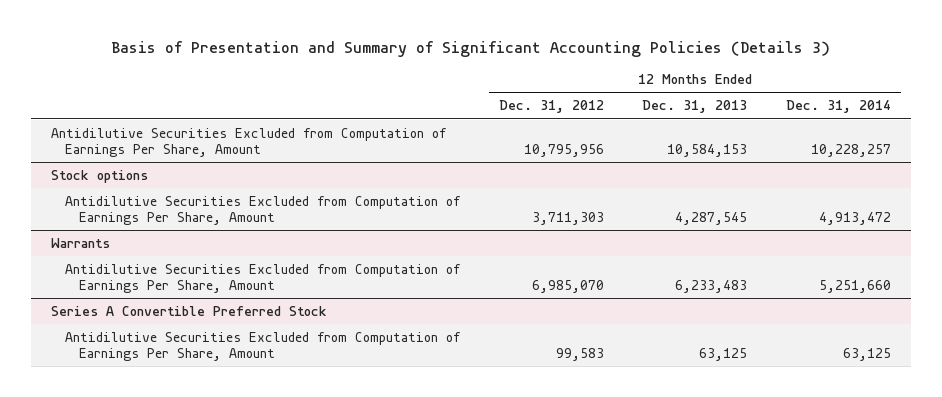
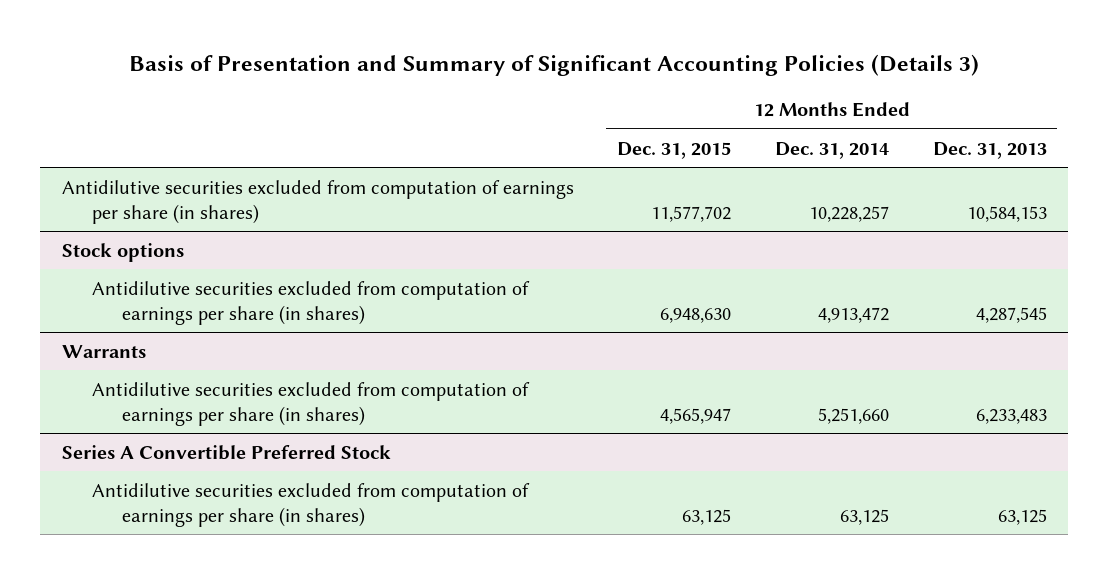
- | 12 Months Ended Dec. 31, 2012 | 12 Months Ended Dec. 31, 2013 | 12 Months Ended Dec. 31, 2014
+ | 12 Months Ended Dec. 31, 2015 | 12 Months Ended Dec. 31, 2014 | 12 Months Ended Dec. 31, 2013
- Antidilutive Securities Excluded from Computation of Earnings Per Share, Amount | 10,795,956 | 10,584,153 | 10,228,257
+ Antidilutive securities excluded from computation of earnings per share (in shares) | 11,577,702 | 10,228,257 | 10,584,153
@ Stock options
- Antidilutive Securities Excluded from Computation of Earnings Per Share, Amount | 3,711,303 | 4,287,545 | 4,913,472
+ Antidilutive securities excluded from computation of earnings per share (in shares) | 6,948,630 | 4,913,472 | 4,287,545
@ Warrants
- Antidilutive Securities Excluded from Computation of Earnings Per Share, Amount | 6,985,070 | 6,233,483 | 5,251,660
+ Antidilutive securities excluded from computation of earnings per share (in shares) | 4,565,947 | 5,251,660 | 6,233,483
@ Series A Convertible Preferred Stock
- Antidilutive Securities Excluded from Computation of Earnings Per Share, Amount | 99,583 | 63,125 | 63,125
+ Antidilutive securities excluded from computation of earnings per share (in shares) | 63,125 | 63,125 | 63,125

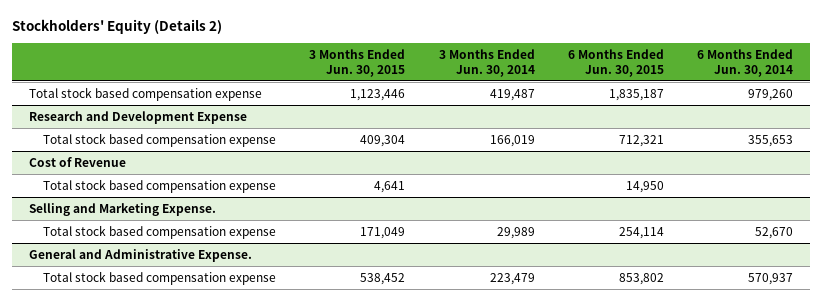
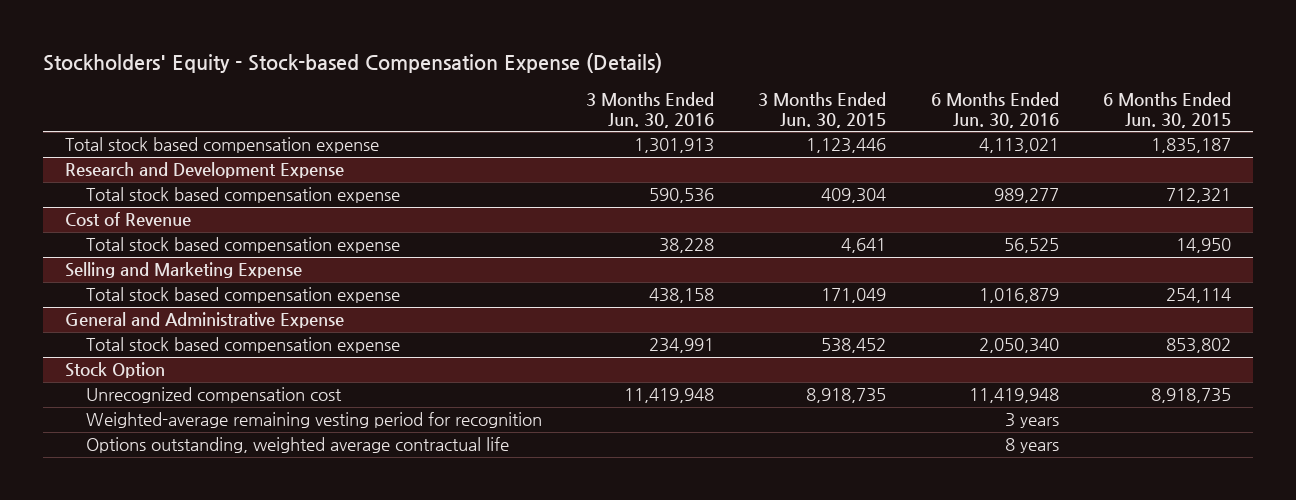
- Stockholders' Equity (Details 2)
+ Stockholders' Equity - Stock-based Compensation Expense (Details)
- | 3 Months Ended Jun. 30, 2015 | 3 Months Ended Jun. 30, 2014 | 6 Months Ended Jun. 30, 2015 | 6 Months Ended Jun. 30, 2014
+ | 3 Months Ended Jun. 30, 2016 | 3 Months Ended Jun. 30, 2015 | 6 Months Ended Jun. 30, 2016 | 6 Months Ended Jun. 30, 2015
- Selling and Marketing Expense.
+ Selling and Marketing Expense
- General and Administrative Expense.
+ General and Administrative Expense
+ Stock Option
+ Unrecognized compensation cost | 11,419,948 | 8,918,735 | 11,419,948 | 8,918,735
+ Weighted-average remaining vesting period for recognition | | | 3 years |
+ Options outstanding, weighted average contractual life | | | 8 years |

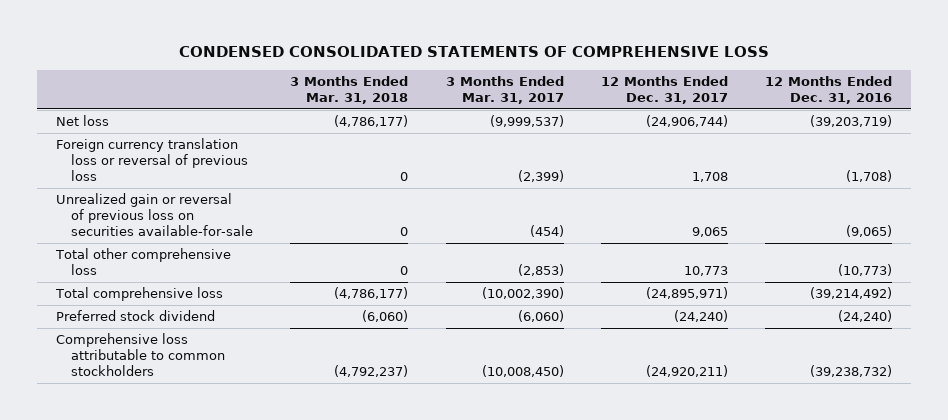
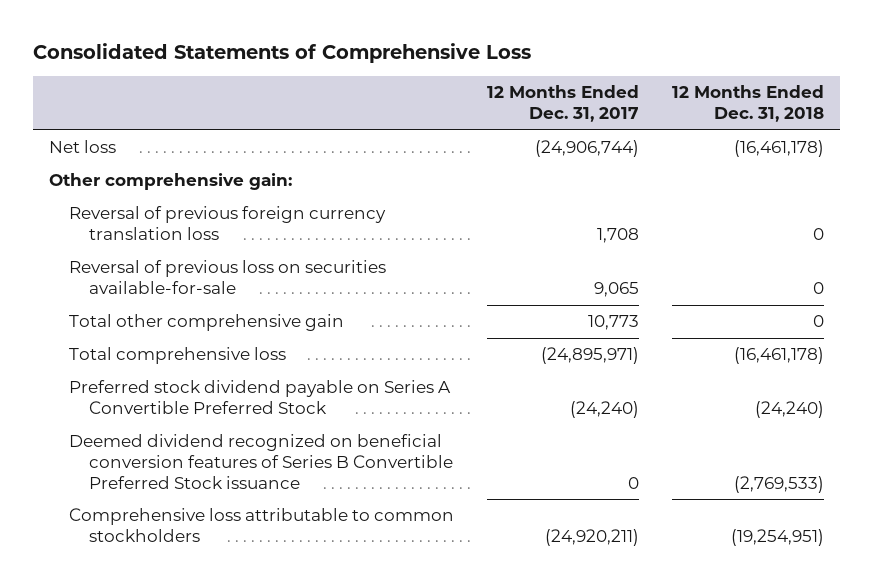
- CONDENSED CONSOLIDATED STATEMENTS OF COMPREHENSIVE LOSS
+ Consolidated Statements of Comprehensive Loss
- | 3 Months Ended Mar. 31, 2018 | 3 Months Ended Mar. 31, 2017 | 12 Months Ended Dec. 31, 2017 | 12 Months Ended Dec. 31, 2016
+ | 12 Months Ended Dec. 31, 2017 | 12 Months Ended Dec. 31, 2018
- Foreign currency translation loss or reversal of previous loss | 0 | (2,399) | 1,708 | (1,708)
- Unrealized gain or reversal of previous loss on securities available-for-sale | 0 | (454) | 9,065 | (9,065)
- Total other comprehensive loss | 0 | (2,853) | 10,773 | (10,773)
+ Other comprehensive gain:
+ Reversal of previous foreign currency translation loss | 1,708 | 0
+ Reversal of previous loss on securities available-for-sale | 9,065 | 0
+ Total other comprehensive gain | 10,773 | 0
- Preferred stock dividend | (6,060) | (6,060) | (24,240) | (24,240)
+ Preferred stock dividend payable on Series A Convertible Preferred Stock | (24,240) | (24,240)
+ Deemed dividend recognized on beneficial conversion features of Series B Convertible Preferred Stock issuance | 0 | (2,769,533)

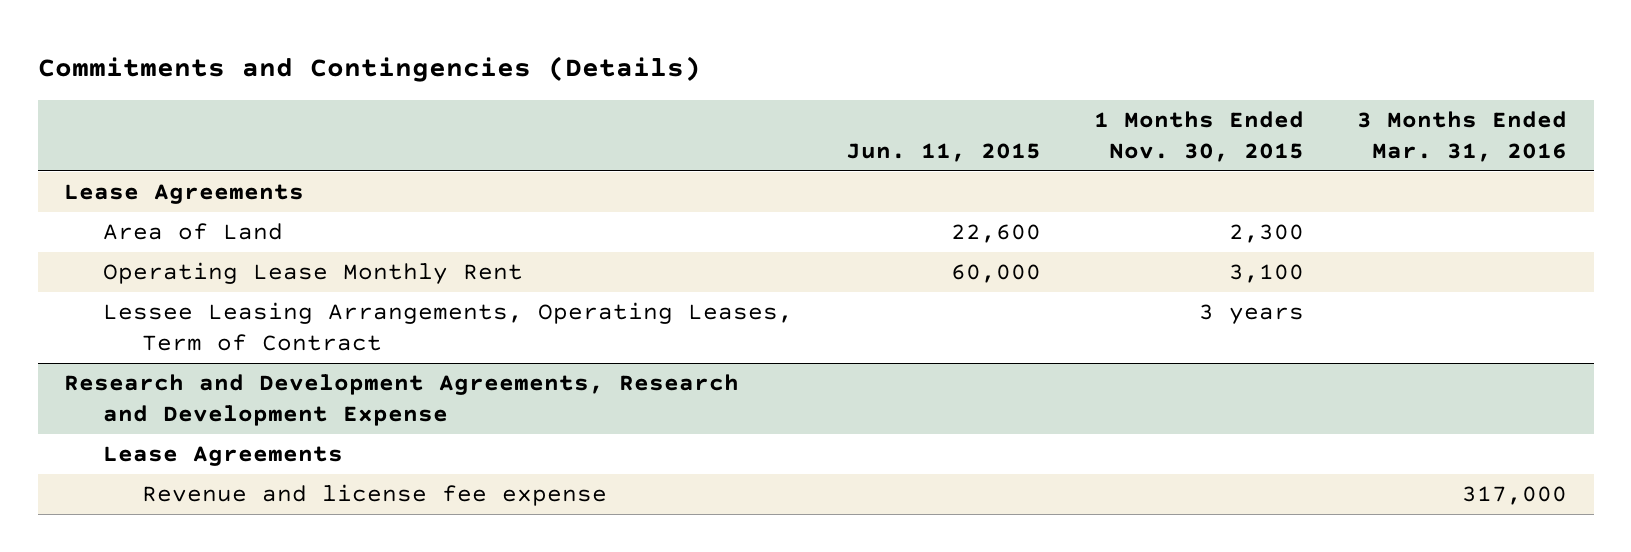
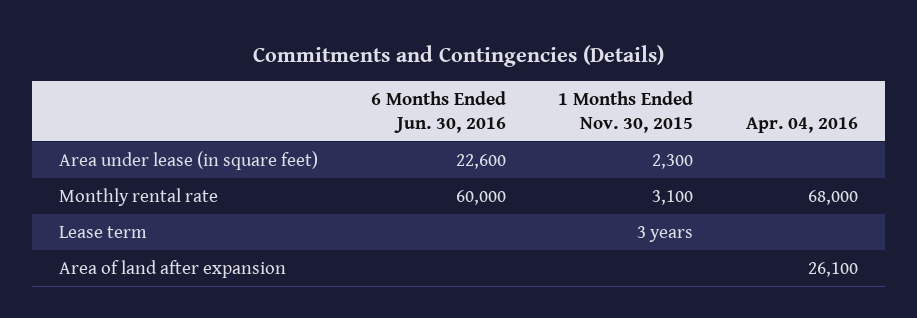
- | Jun. 11, 2015 | 1 Months Ended Nov. 30, 2015 | 3 Months Ended Mar. 31, 2016
+ | 6 Months Ended Jun. 30, 2016 | 1 Months Ended Nov. 30, 2015 | Apr. 04, 2016
- Lease Agreements
- Area of Land | 22,600 | 2,300 |
- Operating Lease Monthly Rent | 60,000 | 3,100 |
- Lessee Leasing Arrangements, Operating Leases, Term of Contract | | 3 years |
- Research and Development Agreements, Research and Development Expense
- Lease Agreements
- Revenue and license fee expense | | | 317,000
+ Area under lease (in square feet) | 22,600 | 2,300 |
+ Monthly rental rate | 60,000 | 3,100 | 68,000
+ Lease term | | 3 years |
+ Area of land after expansion | | | 26,100

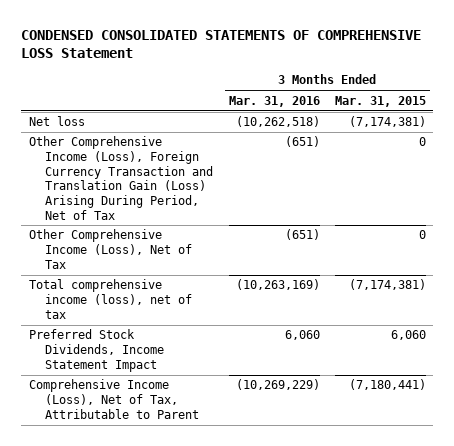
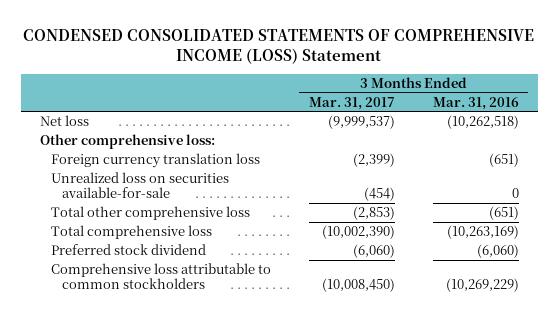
- CONDENSED CONSOLIDATED STATEMENTS OF COMPREHENSIVE LOSS Statement
+ CONDENSED CONSOLIDATED STATEMENTS OF COMPREHENSIVE INCOME (LOSS) Statement
- | 3 Months Ended Mar. 31, 2016 | 3 Months Ended Mar. 31, 2015
+ | 3 Months Ended Mar. 31, 2017 | 3 Months Ended Mar. 31, 2016
- Other Comprehensive Income (Loss), Foreign Currency Transaction and Translation Gain (Loss) Arising During Period, Net of Tax | (651) | 0
- Other Comprehensive Income (Loss), Net of Tax | (651) | 0
- Total comprehensive income (loss), net of tax | (10,263,169) | (7,174,381)
- Preferred Stock Dividends, Income Statement Impact | 6,060 | 6,060
- Comprehensive Income (Loss), Net of Tax, Attributable to Parent | (10,269,229) | (7,180,441)
+ Other comprehensive loss:
+ Foreign currency translation loss | (2,399) | (651)
+ Unrealized loss on securities available-for-sale | (454) | 0
+ Total other comprehensive loss | (2,853) | (651)
+ Total comprehensive loss | (10,002,390) | (10,263,169)
+ Preferred stock dividend | (6,060) | (6,060)
+ Comprehensive loss attributable to common stockholders | (10,008,450) | (10,269,229)

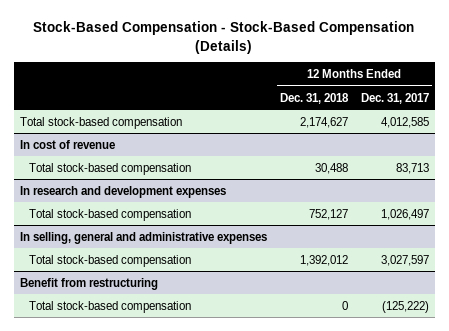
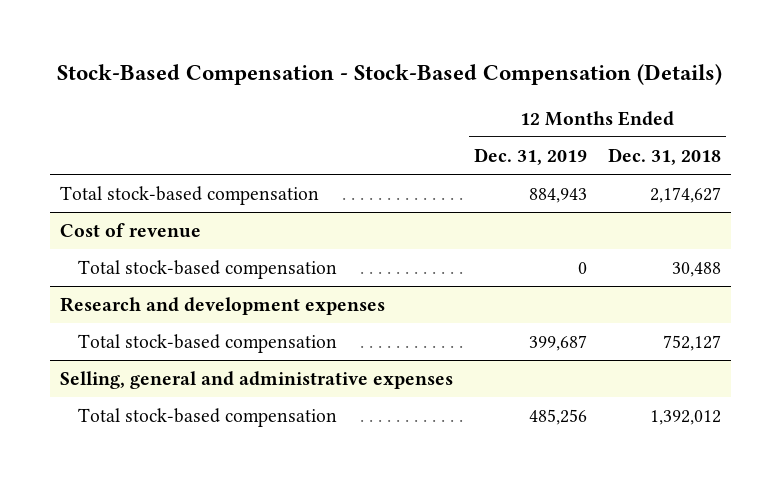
- | 12 Months Ended Dec. 31, 2018 | 12 Months Ended Dec. 31, 2017
+ | 12 Months Ended Dec. 31, 2019 | 12 Months Ended Dec. 31, 2018
- In cost of revenue
+ Cost of revenue
- In research and development expenses
+ Research and development expenses
- In selling, general and administrative expenses
+ Selling, general and administrative expenses
- Benefit from restructuring
- Total stock-based compensation | 0 | (125,222)

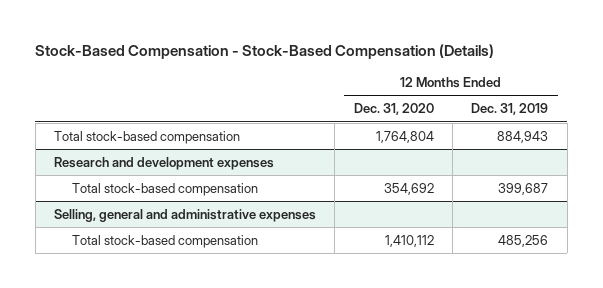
- | 12 Months Ended Dec. 31, 2019 | 12 Months Ended Dec. 31, 2018
+ | 12 Months Ended Dec. 31, 2020 | 12 Months Ended Dec. 31, 2019
- Cost of revenue
- Total stock-based compensation | 0 | 30,488

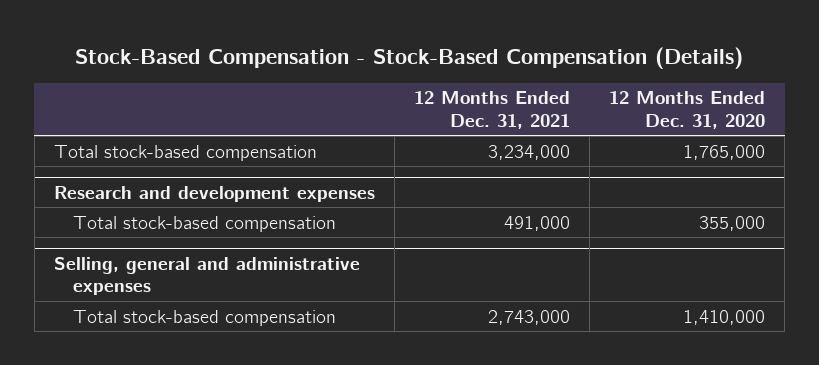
- | 12 Months Ended Dec. 31, 2020 | 12 Months Ended Dec. 31, 2019
+ | 12 Months Ended Dec. 31, 2021 | 12 Months Ended Dec. 31, 2020
- Total stock-based compensation | 1,764,804 | 884,943
+ Total stock-based compensation | 3,234,000 | 1,765,000
@ Research and development expenses
- Total stock-based compensation | 354,692 | 399,687
+ Total stock-based compensation | 491,000 | 355,000
@ Selling, general and administrative expenses
- Total stock-based compensation | 1,410,112 | 485,256
+ Total stock-based compensation | 2,743,000 | 1,410,000

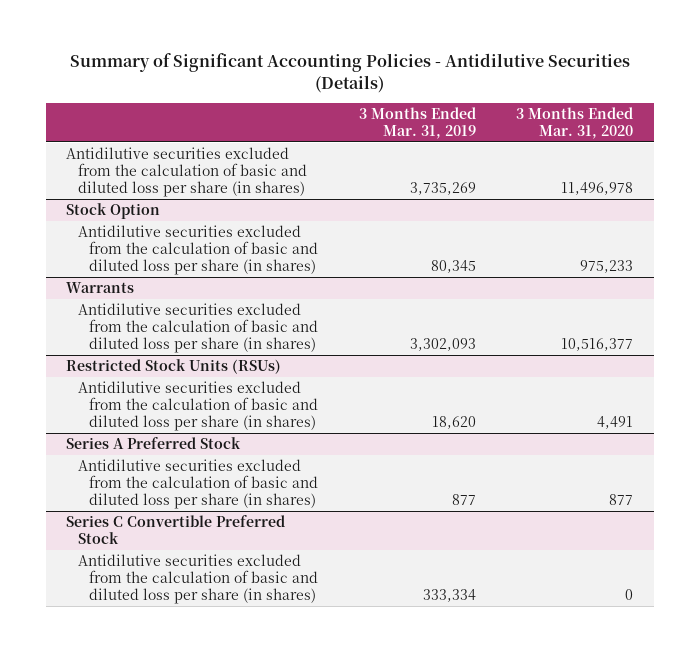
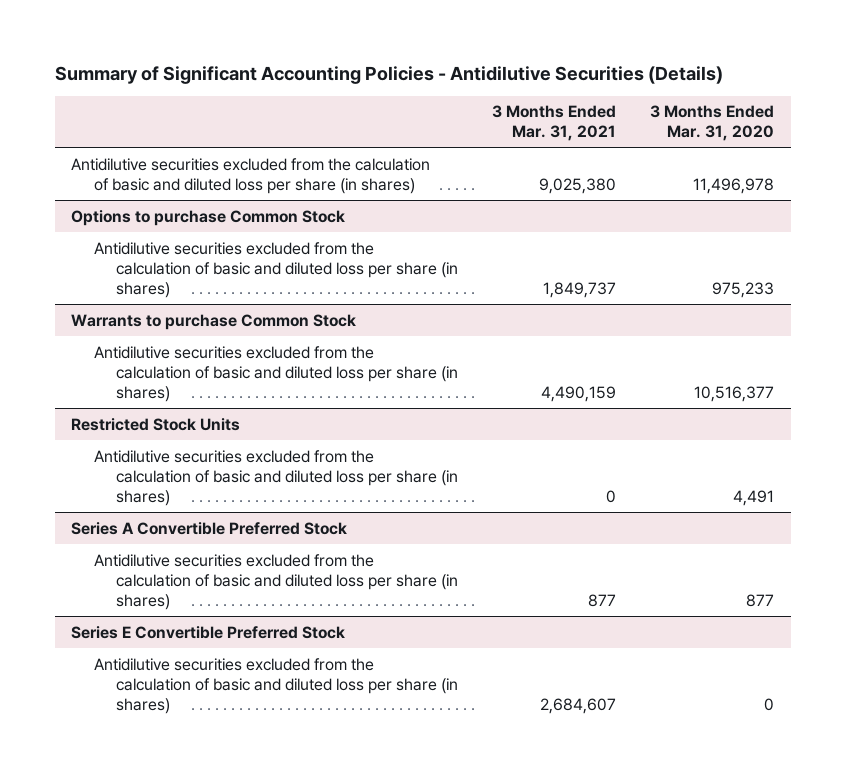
- | 3 Months Ended Mar. 31, 2019 | 3 Months Ended Mar. 31, 2020
+ | 3 Months Ended Mar. 31, 2021 | 3 Months Ended Mar. 31, 2020
- Stock Option
+ Options to purchase Common Stock
- Warrants
+ Warrants to purchase Common Stock
- Restricted Stock Units (RSUs)
+ Restricted Stock Units
- Series A Preferred Stock
+ Series A Convertible Preferred Stock
- Series C Convertible Preferred Stock
+ Series E Convertible Preferred Stock

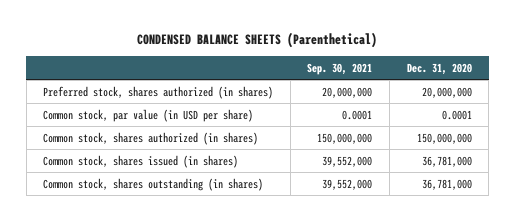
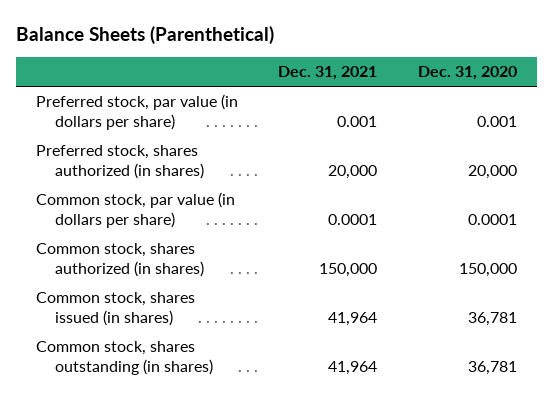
- CONDENSED BALANCE SHEETS (Parenthetical)
+ Balance Sheets (Parenthetical)
- | Sep. 30, 2021 | Dec. 31, 2020
+ | Dec. 31, 2021 | Dec. 31, 2020
- Preferred stock, shares authorized (in shares) | 20,000,000 | 20,000,000
- Common stock, par value (in USD per share) | 0.0001 | 0.0001
- Common stock, shares authorized (in shares) | 150,000,000 | 150,000,000
- Common stock, shares issued (in shares) | 39,552,000 | 36,781,000
- Common stock, shares outstanding (in shares) | 39,552,000 | 36,781,000
+ Preferred stock, par value (in dollars per share) | 0.001 | 0.001
+ Preferred stock, shares authorized (in shares) | 20,000 | 20,000
+ Common stock, par value (in dollars per share) | 0.0001 | 0.0001
+ Common stock, shares authorized (in shares) | 150,000 | 150,000
+ Common stock, shares issued (in shares) | 41,964 | 36,781
+ Common stock, shares outstanding (in shares) | 41,964 | 36,781

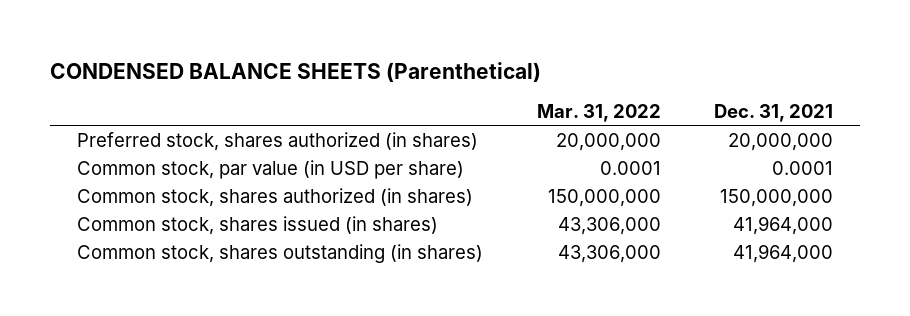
- Balance Sheets (Parenthetical)
+ CONDENSED BALANCE SHEETS (Parenthetical)
- | Dec. 31, 2021 | Dec. 31, 2020
+ | Mar. 31, 2022 | Dec. 31, 2021
- Preferred stock, par value (in dollars per share) | 0.001 | 0.001
- Preferred stock, shares authorized (in shares) | 20,000 | 20,000
- Common stock, par value (in dollars per share) | 0.0001 | 0.0001
- Common stock, shares authorized (in shares) | 150,000 | 150,000
- Common stock, shares issued (in shares) | 41,964 | 36,781
- Common stock, shares outstanding (in shares) | 41,964 | 36,781
+ Preferred stock, shares authorized (in shares) | 20,000,000 | 20,000,000
+ Common stock, par value (in USD per share) | 0.0001 | 0.0001
+ Common stock, shares authorized (in shares) | 150,000,000 | 150,000,000
+ Common stock, shares issued (in shares) | 43,306,000 | 41,964,000
+ Common stock, shares outstanding (in shares) | 43,306,000 | 41,964,000

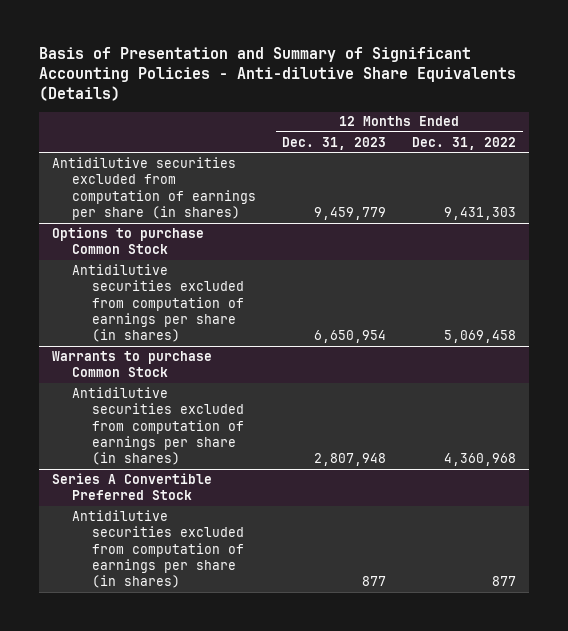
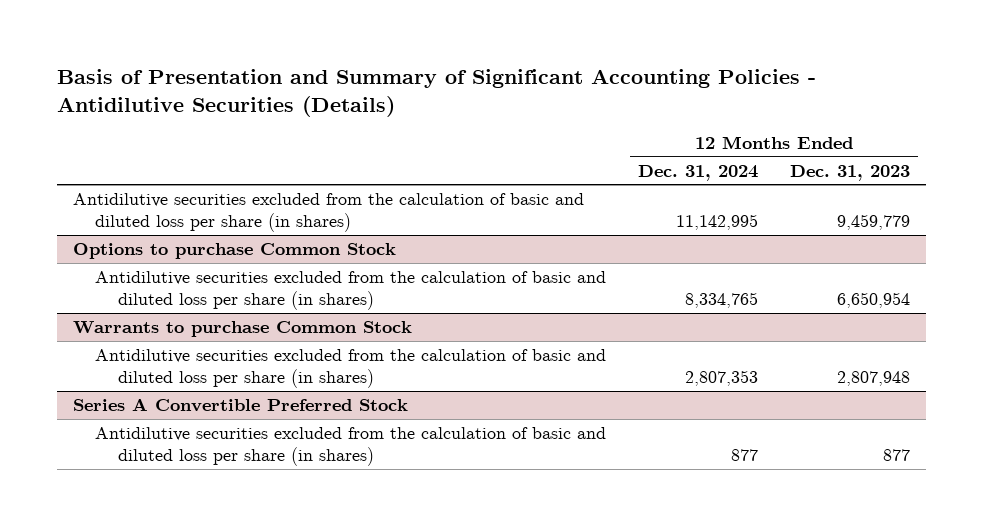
- Basis of Presentation and Summary of Significant Accounting Policies - Anti-dilutive Share Equivalents (Details)
+ Basis of Presentation and Summary of Significant Accounting Policies - Antidilutive Securities (Details)
- | 12 Months Ended Dec. 31, 2023 | 12 Months Ended Dec. 31, 2022
+ | 12 Months Ended Dec. 31, 2024 | 12 Months Ended Dec. 31, 2023
- Antidilutive securities excluded from computation of earnings per share (in shares) | 9,459,779 | 9,431,303
+ Antidilutive securities excluded from the calculation of basic and diluted loss per share (in shares) | 11,142,995 | 9,459,779
@ Options to purchase Common Stock
- Antidilutive securities excluded from computation of earnings per share (in shares) | 6,650,954 | 5,069,458
+ Antidilutive securities excluded from the calculation of basic and diluted loss per share (in shares) | 8,334,765 | 6,650,954
@ Warrants to purchase Common Stock
- Antidilutive securities excluded from computation of earnings per share (in shares) | 2,807,948 | 4,360,968
+ Antidilutive securities excluded from the calculation of basic and diluted loss per share (in shares) | 2,807,353 | 2,807,948
@ Series A Convertible Preferred Stock
- Antidilutive securities excluded from computation of earnings per share (in shares) | 877 | 877
+ Antidilutive securities excluded from the calculation of basic and diluted loss per share (in shares) | 877 | 877

